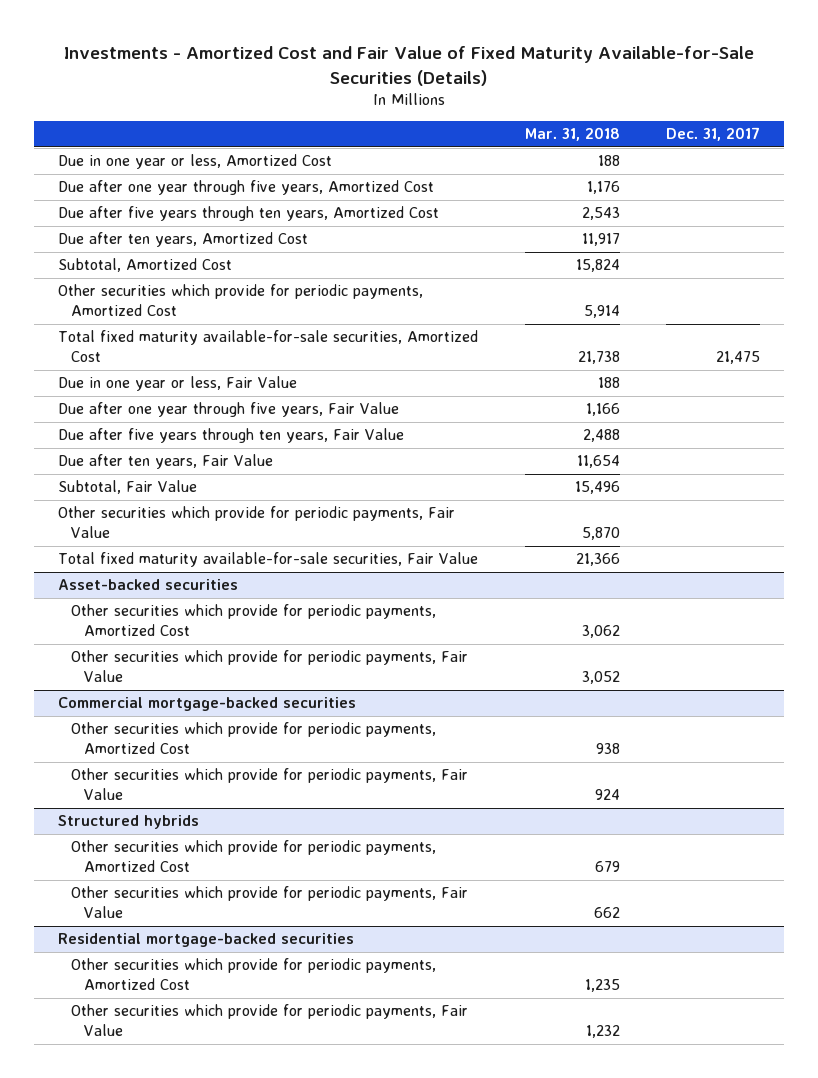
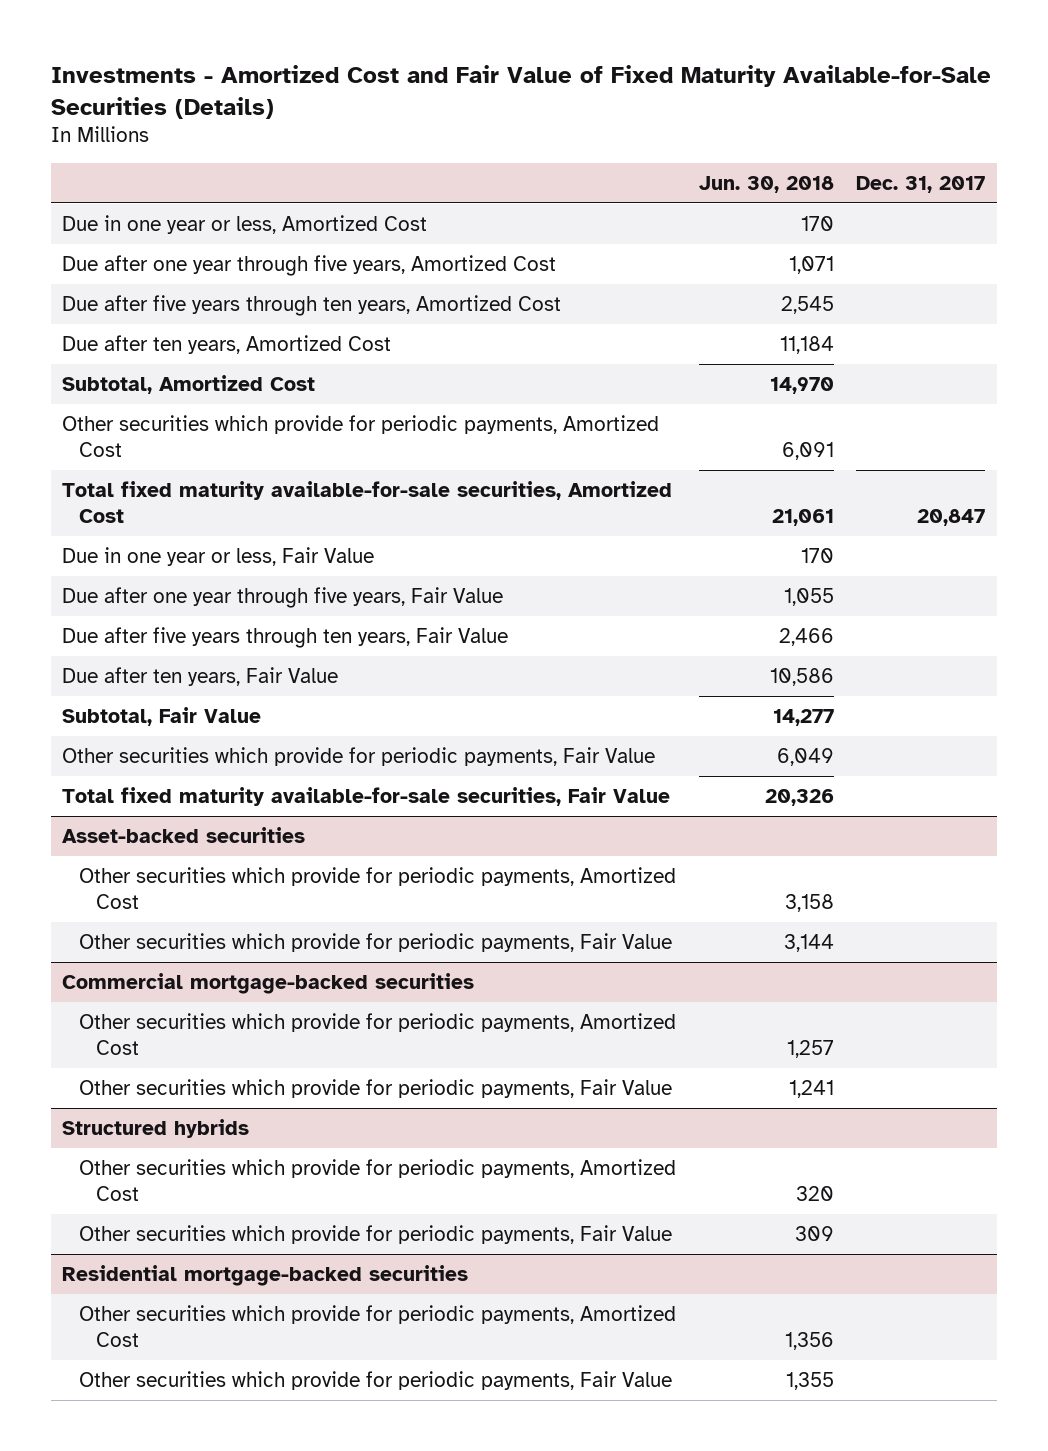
- | Mar. 31, 2018 | Dec. 31, 2017
+ | Jun. 30, 2018 | Dec. 31, 2017
- Total fixed maturity available-for-sale securities, Amortized Cost | 21,738 | 21,475
+ Total fixed maturity available-for-sale securities, Amortized Cost | 21,061 | 20,847

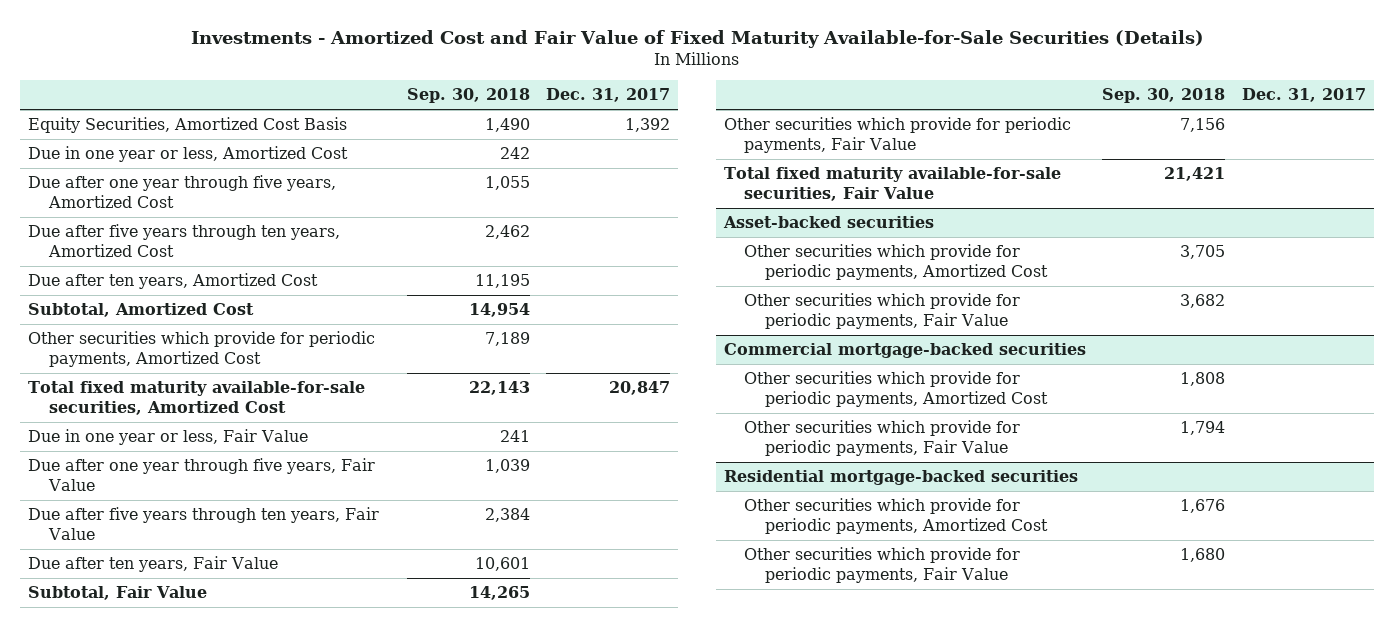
- | Jun. 30, 2018 | Dec. 31, 2017
+ | Sep. 30, 2018 | Dec. 31, 2017
+ Equity Securities, Amortized Cost Basis | 1,490 | 1,392
- Structured hybrids
- Other securities which provide for periodic payments, Amortized Cost | 320 |
- Other securities which provide for periodic payments, Fair Value | 309 |

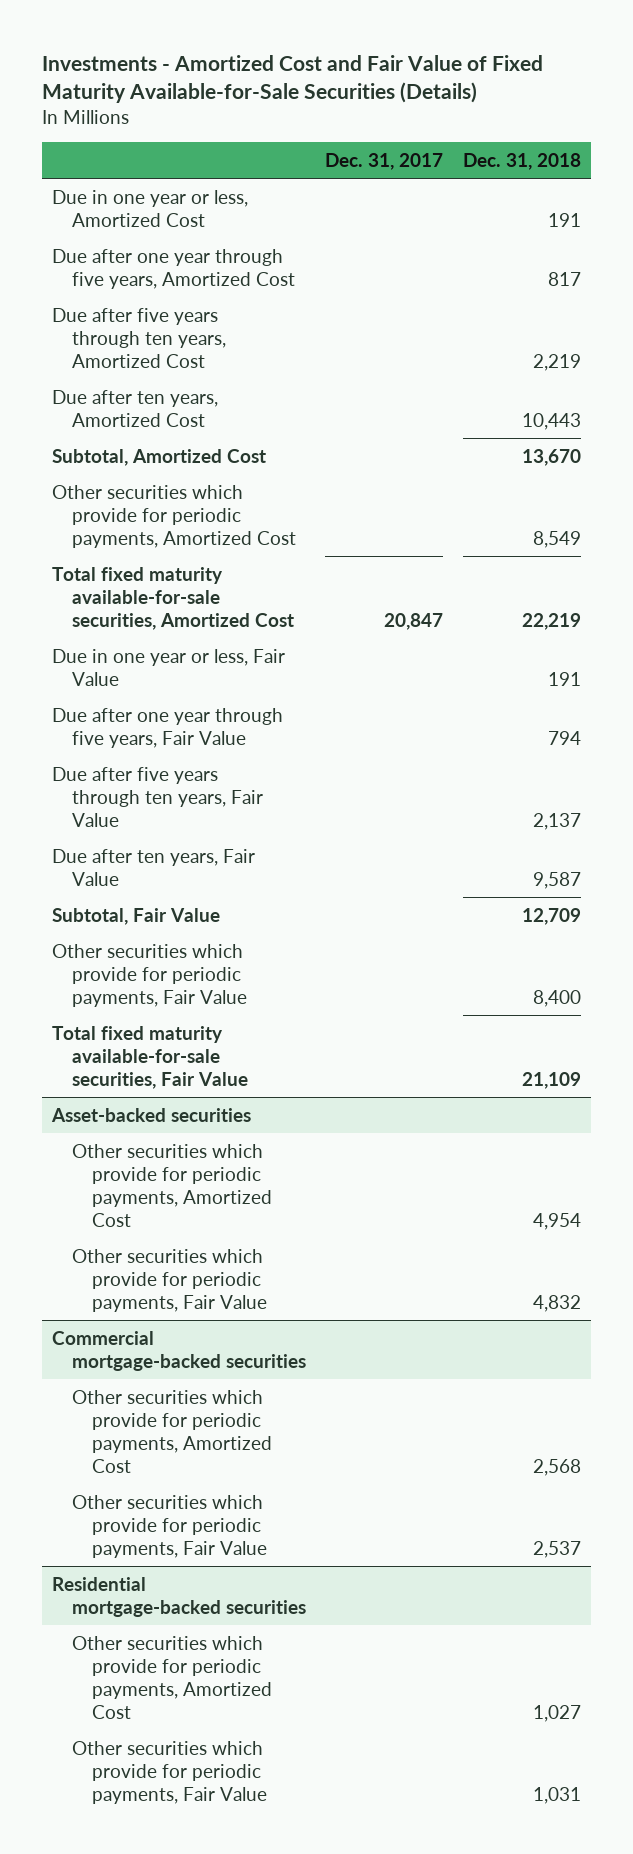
- | Sep. 30, 2018 | Dec. 31, 2017
+ | Dec. 31, 2017 | Dec. 31, 2018
- Equity Securities, Amortized Cost Basis | 1,490 | 1,392

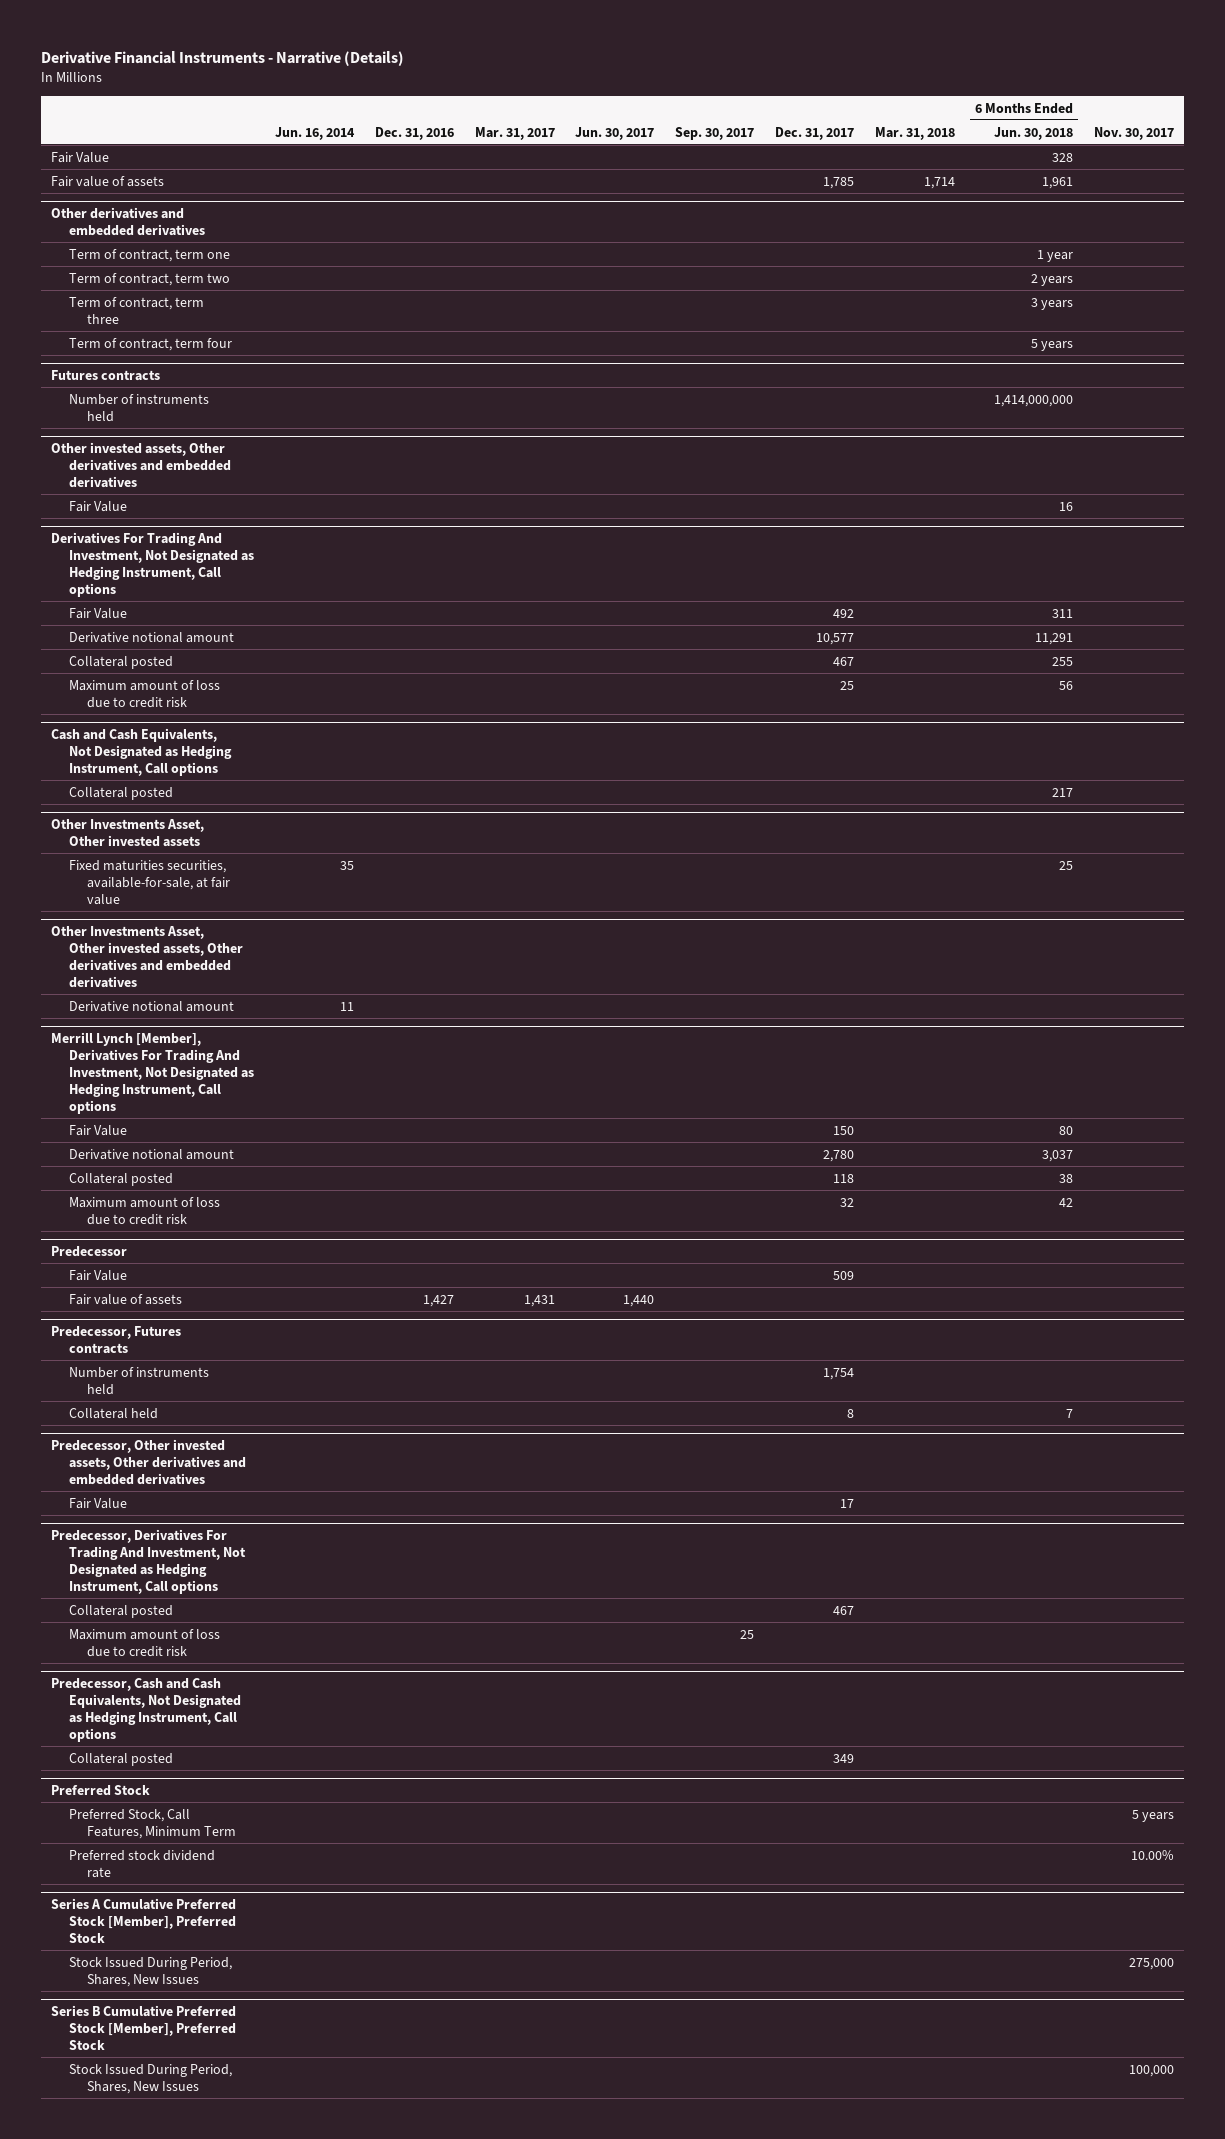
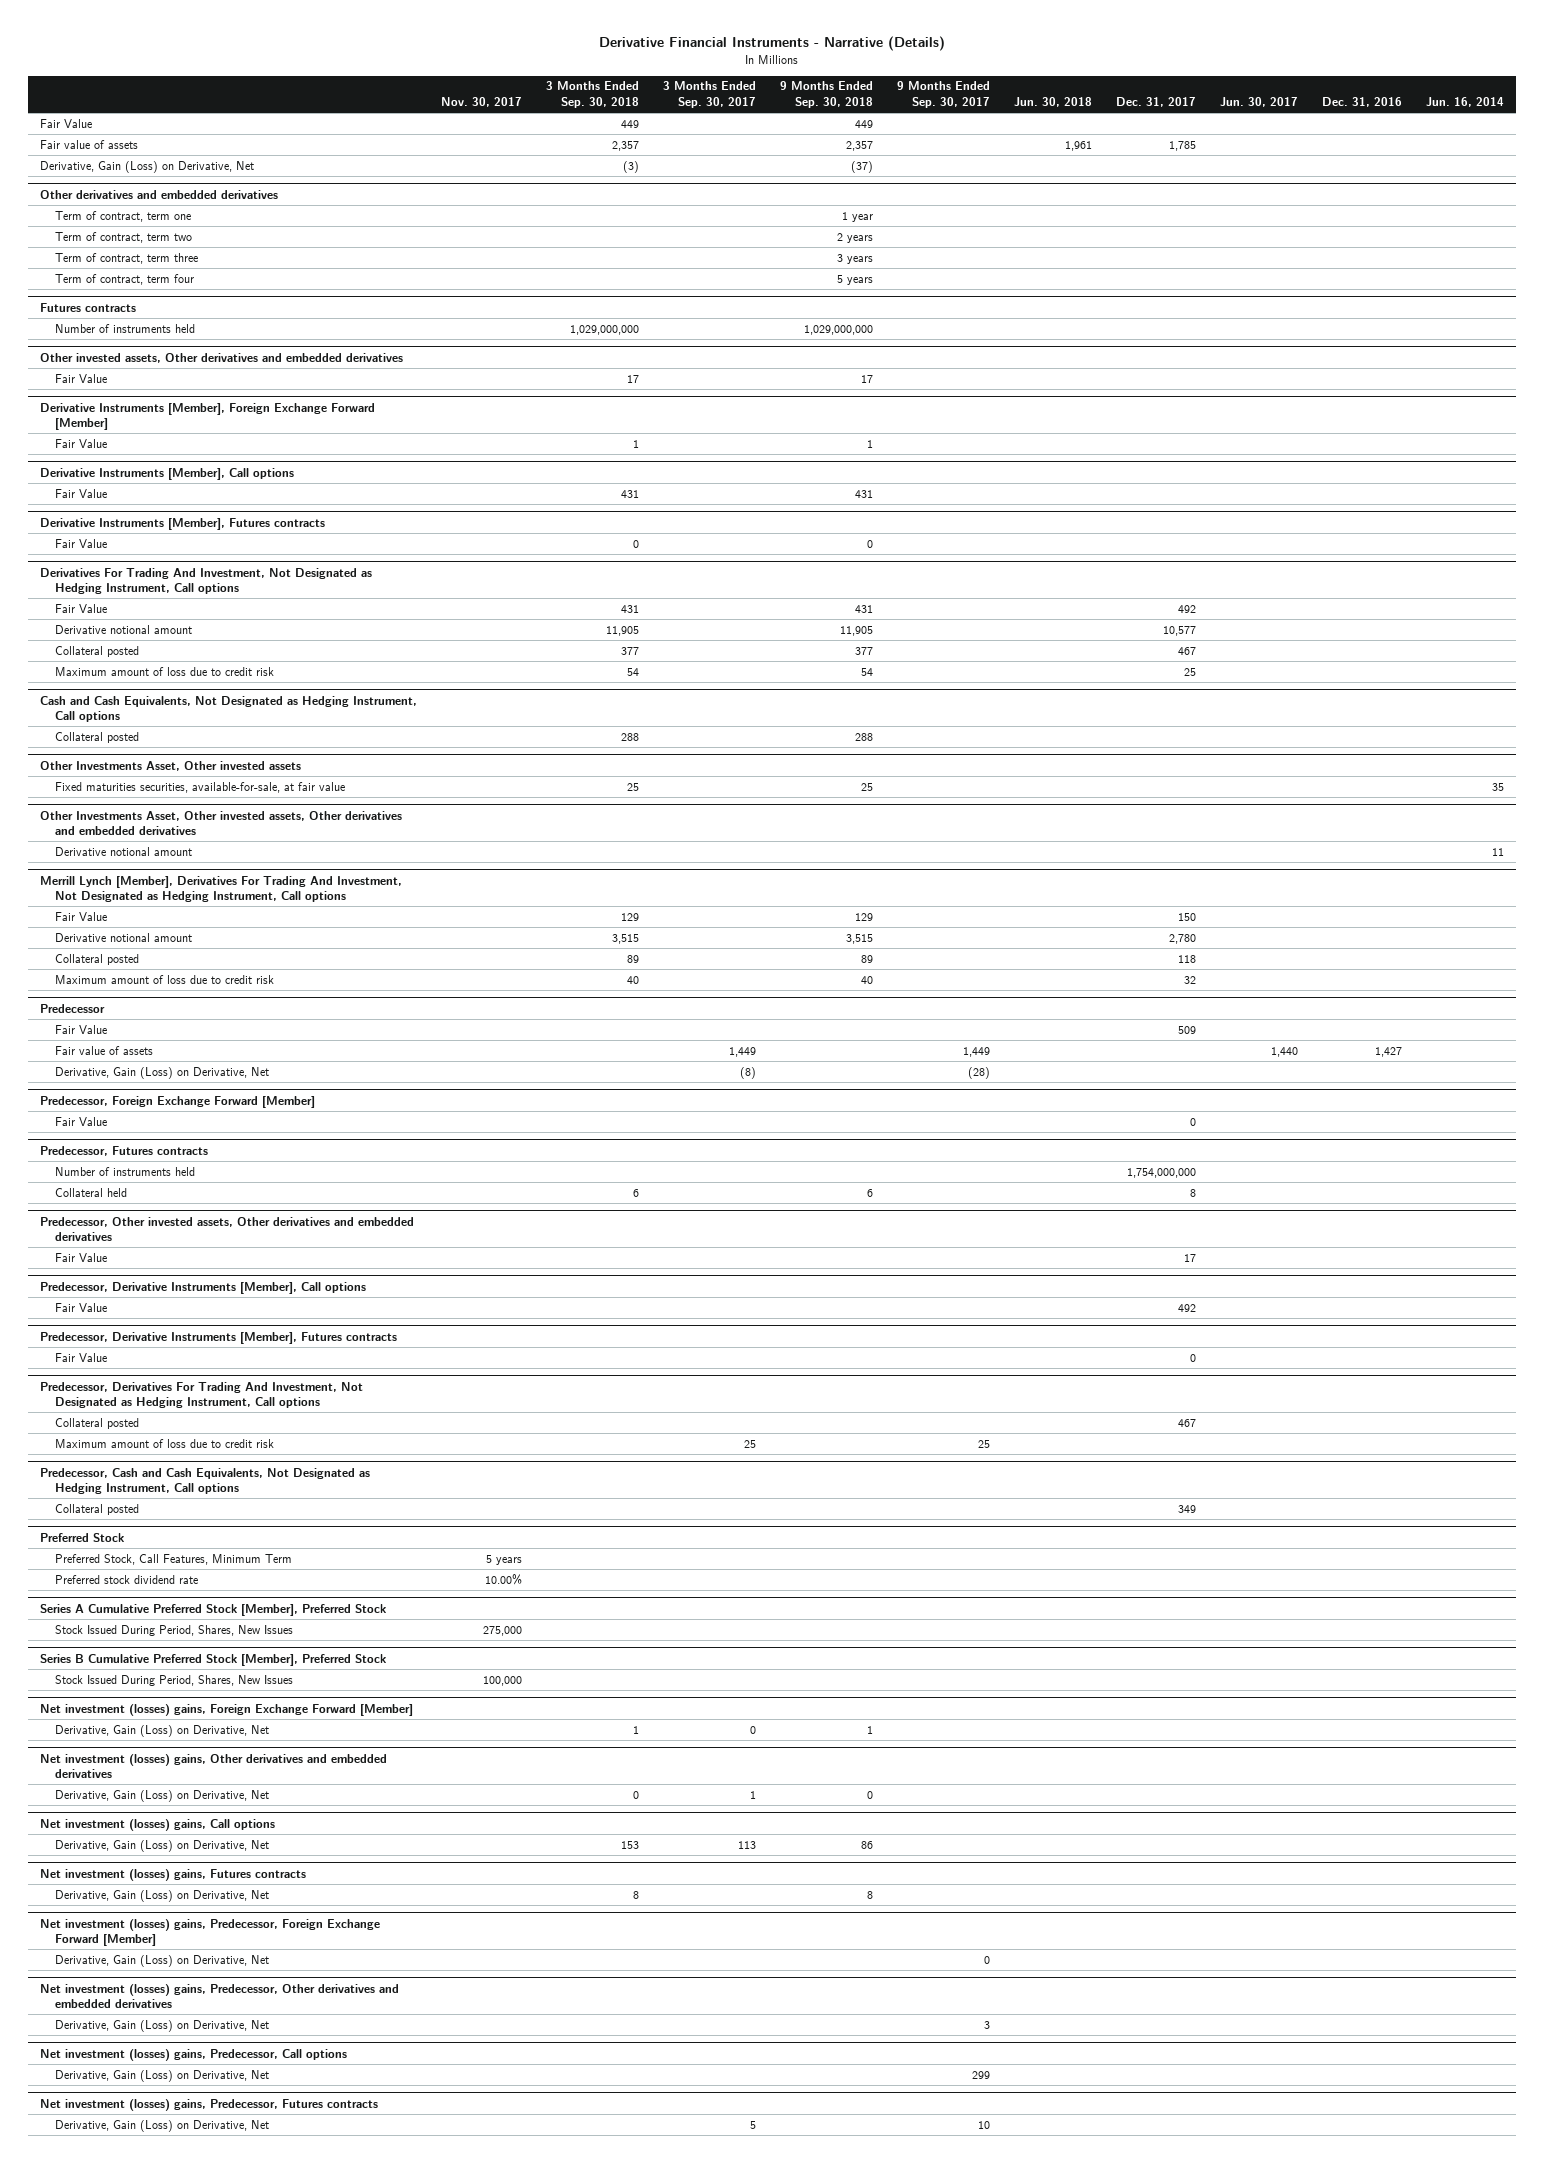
- | Jun. 16, 2014 | Dec. 31, 2016 | Mar. 31, 2017 | Jun. 30, 2017 | Sep. 30, 2017 | Dec. 31, 2017 | Mar. 31, 2018 | 6 Months Ended Jun. 30, 2018 | Nov. 30, 2017
+ | Nov. 30, 2017 | 3 Months Ended Sep. 30, 2018 | 3 Months Ended Sep. 30, 2017 | 9 Months Ended Sep. 30, 2018 | 9 Months Ended Sep. 30, 2017 | Jun. 30, 2018 | Dec. 31, 2017 | Jun. 30, 2017 | Dec. 31, 2016 | Jun. 16, 2014
+ Derivative, Gain (Loss) on Derivative, Net | | (3) | | (37) | | | | | |
+ Derivative Instruments [Member], Foreign Exchange Forward [Member]
+ Fair Value | | 1 | | 1 | | | | | |
+ Derivative Instruments [Member], Call options
+ Fair Value | | 431 | | 431 | | | | | |
+ Derivative Instruments [Member], Futures contracts
+ Fair Value | | 0 | | 0 | | | | | |
@ Predecessor
+ Derivative, Gain (Loss) on Derivative, Net | | | (8) | | (28) | | | | |
+ Predecessor, Foreign Exchange Forward [Member]
+ Fair Value | | | | | | | 0 | | |
@ Predecessor, Futures contracts
- Number of instruments held | | | | | | 1,754 | | |
+ Number of instruments held | | | | | | | 1,754,000,000 | | |
+ Predecessor, Derivative Instruments [Member], Call options
+ Fair Value | | | | | | | 492 | | |
+ Predecessor, Derivative Instruments [Member], Futures contracts
+ Fair Value | | | | | | | 0 | | |
+ Net investment (losses) gains, Foreign Exchange Forward [Member]
+ Derivative, Gain (Loss) on Derivative, Net | | 1 | 0 | 1 | | | | | |
+ Net investment (losses) gains, Other derivatives and embedded derivatives
+ Derivative, Gain (Loss) on Derivative, Net | | 0 | 1 | 0 | | | | | |
+ Net investment (losses) gains, Call options
+ Derivative, Gain (Loss) on Derivative, Net | | 153 | 113 | 86 | | | | | |
+ Net investment (losses) gains, Futures contracts
+ Derivative, Gain (Loss) on Derivative, Net | | 8 | | 8 | | | | | |
+ Net investment (losses) gains, Predecessor, Foreign Exchange Forward [Member]
+ Derivative, Gain (Loss) on Derivative, Net | | | | | 0 | | | | |
+ Net investment (losses) gains, Predecessor, Other derivatives and embedded derivatives
+ Derivative, Gain (Loss) on Derivative, Net | | | | | 3 | | | | |
+ Net investment (losses) gains, Predecessor, Call options
+ Derivative, Gain (Loss) on Derivative, Net | | | | | 299 | | | | |
+ Net investment (losses) gains, Predecessor, Futures contracts
+ Derivative, Gain (Loss) on Derivative, Net | | | 5 | | 10 | | | | |

